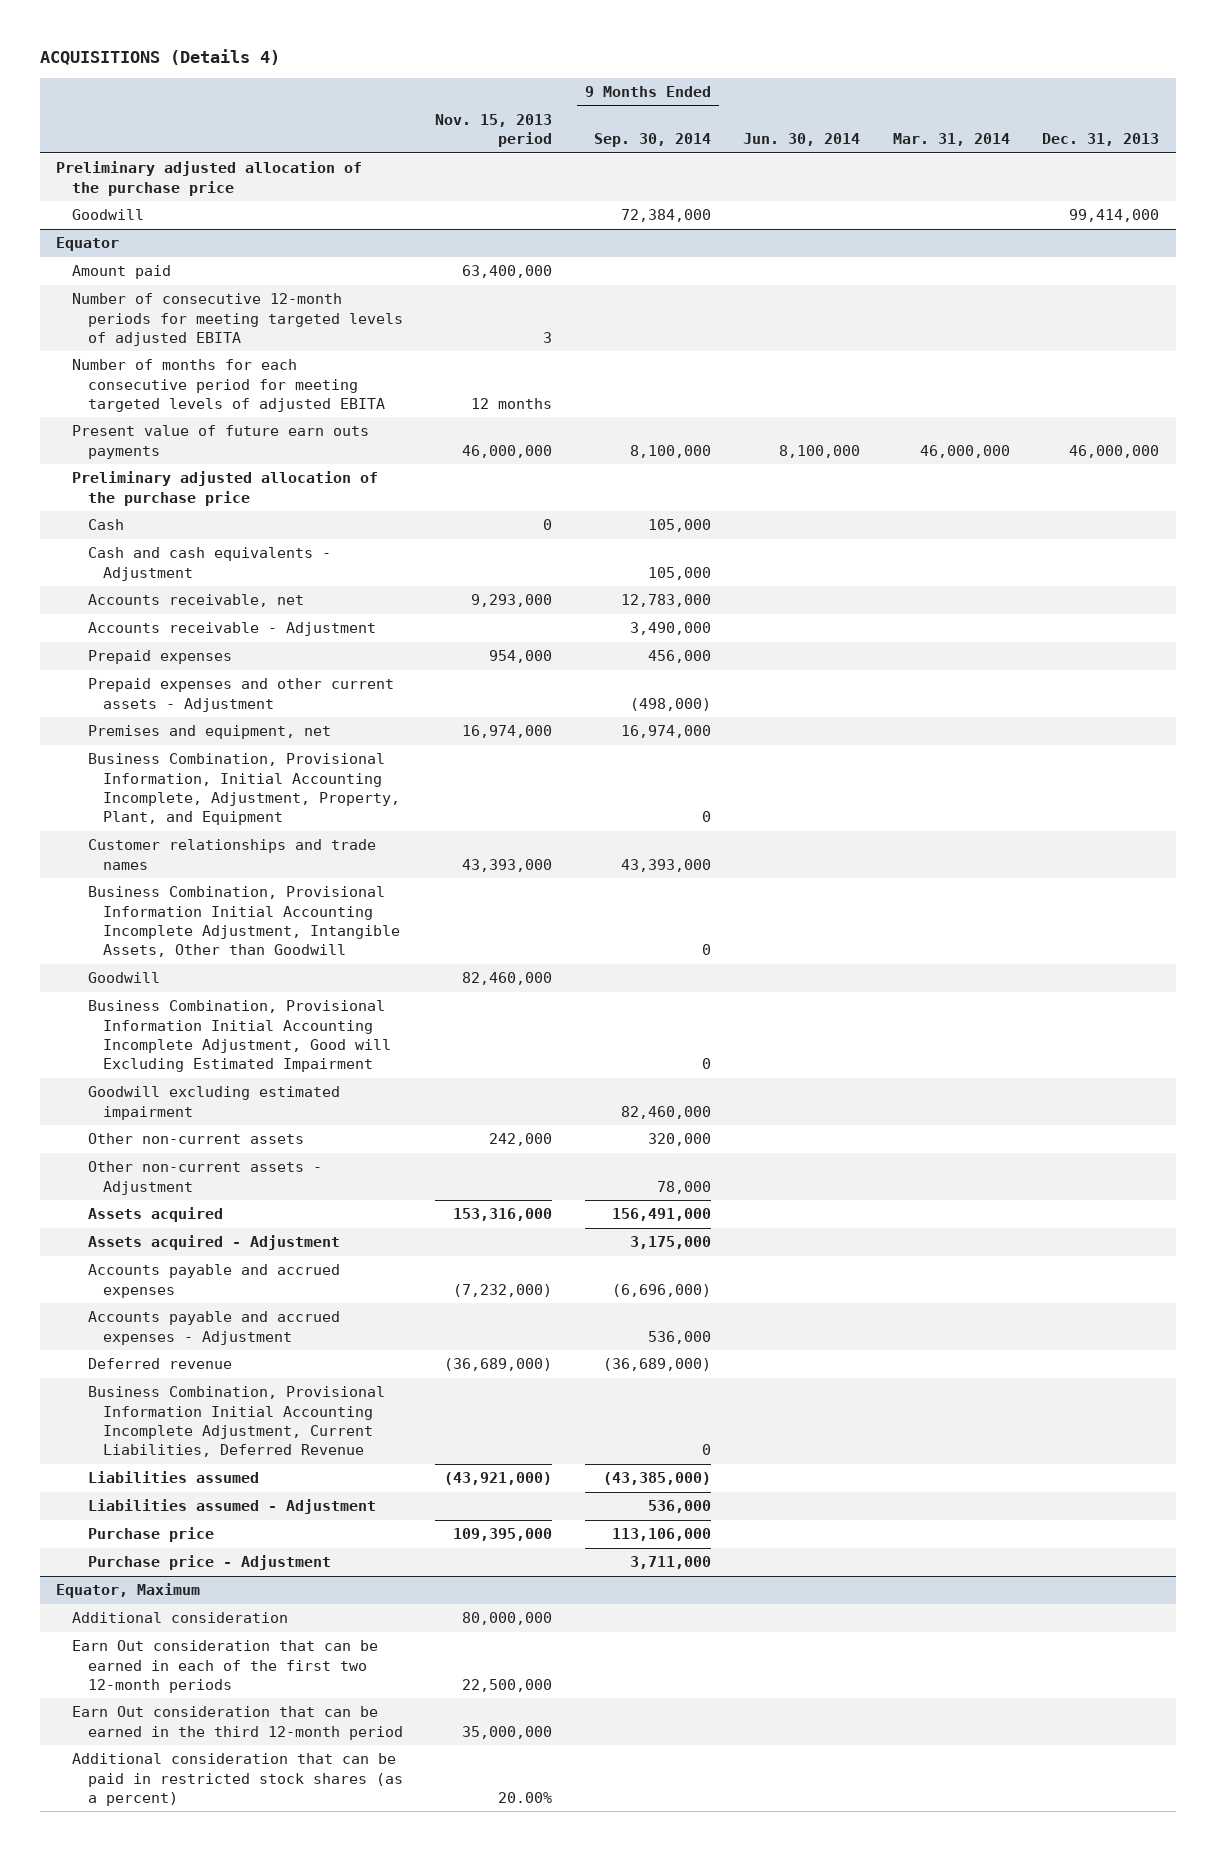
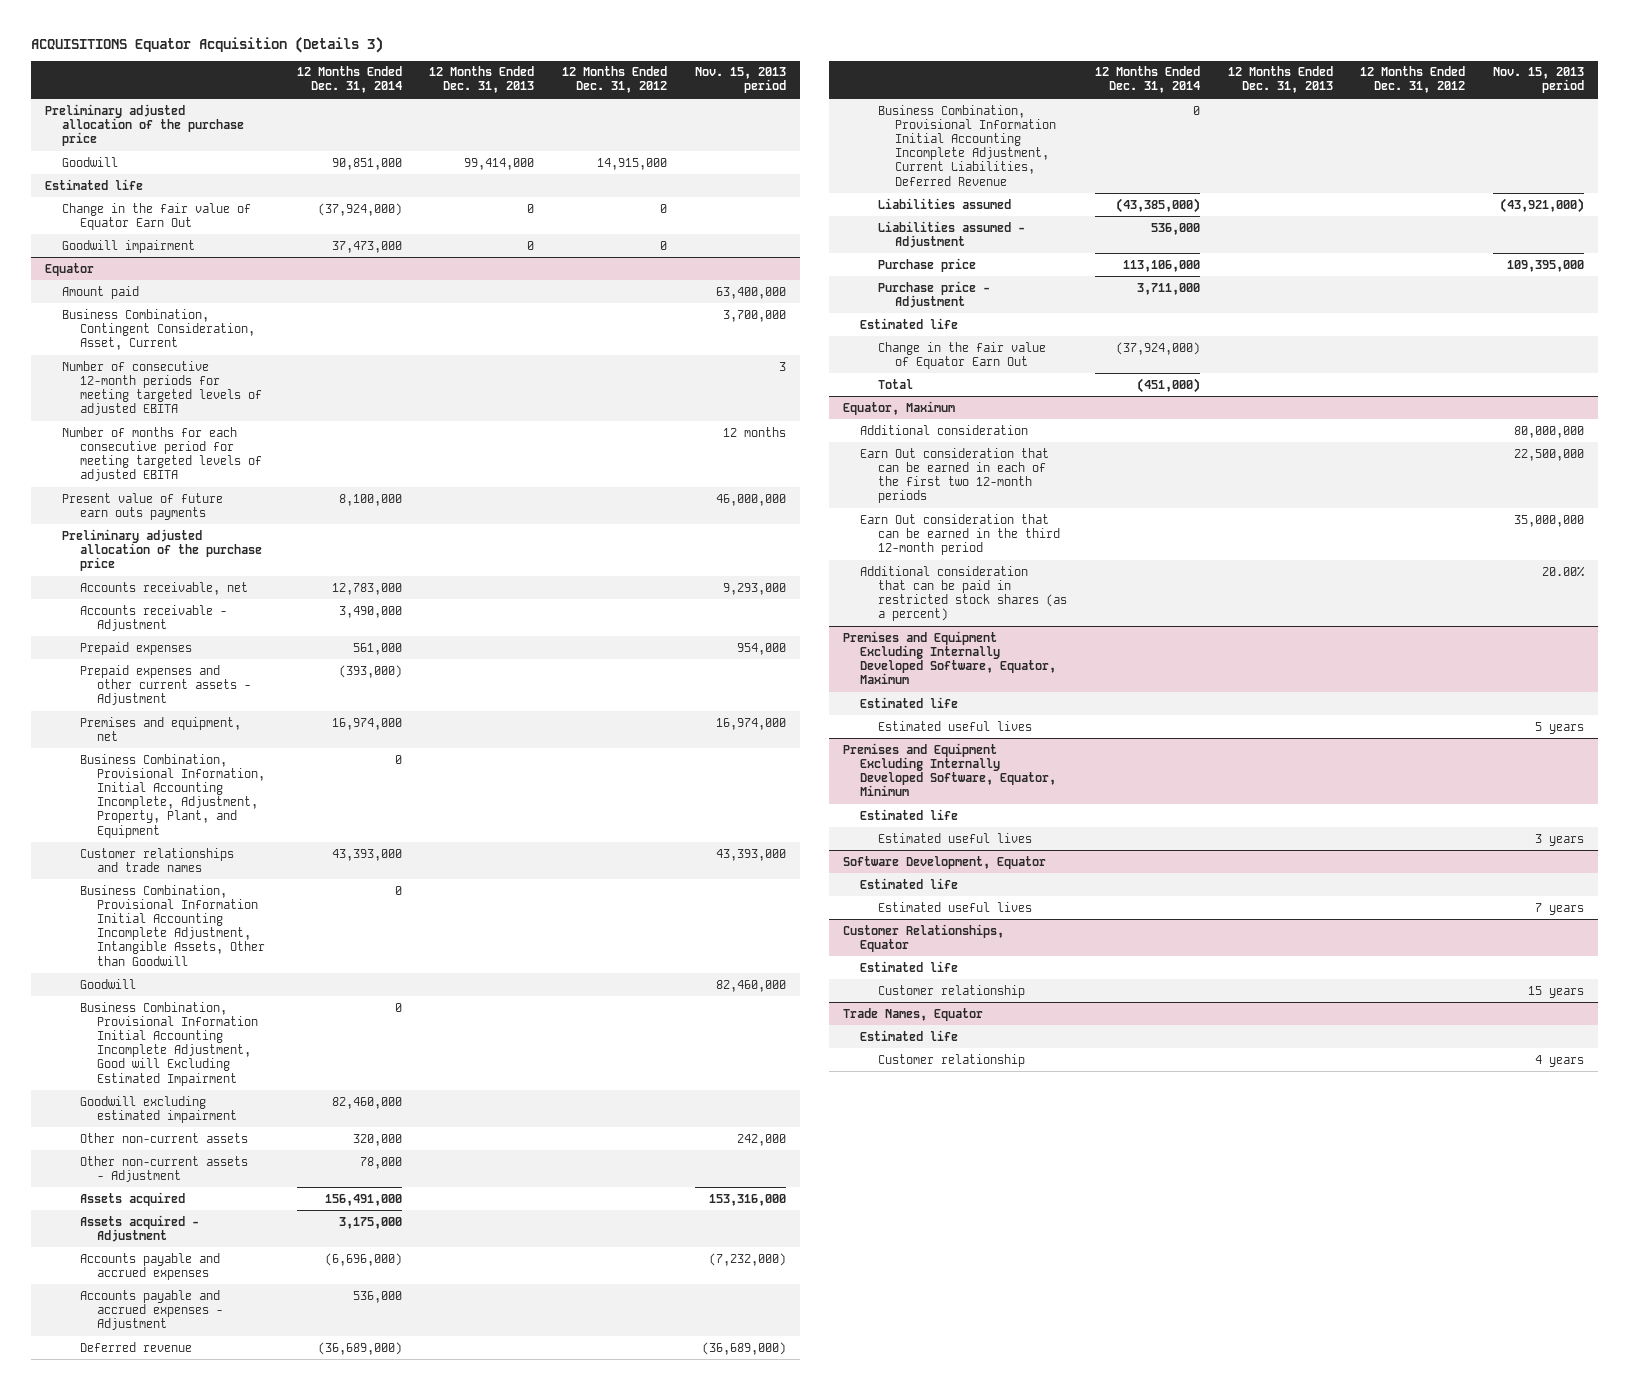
- ACQUISITIONS (Details 4)
+ ACQUISITIONS Equator Acquisition (Details 3)
- | Nov. 15, 2013 period | 9 Months Ended Sep. 30, 2014 | Jun. 30, 2014 | Mar. 31, 2014 | Dec. 31, 2013
+ | 12 Months Ended Dec. 31, 2014 | 12 Months Ended Dec. 31, 2013 | 12 Months Ended Dec. 31, 2012 | Nov. 15, 2013 period
+ Estimated life
+ Change in the fair value of Equator Earn Out | (37,924,000) | 0 | 0 |
+ Goodwill impairment | 37,473,000 | 0 | 0 |
@ Equator
+ Business Combination, Contingent Consideration, Asset, Current | | | | 3,700,000
- Cash | 0 | 105,000 | | |
- Cash and cash equivalents - Adjustment | | 105,000 | | |
+ Estimated life
+ Change in the fair value of Equator Earn Out | (37,924,000) | | |
+ Total | (451,000) | | |
+ Premises and Equipment Excluding Internally Developed Software, Equator, Maximum
+ Estimated life
+ Estimated useful lives | | | | 5 years
+ Premises and Equipment Excluding Internally Developed Software, Equator, Minimum
+ Estimated life
+ Estimated useful lives | | | | 3 years
+ Software Development, Equator
+ Estimated life
+ Estimated useful lives | | | | 7 years
+ Customer Relationships, Equator
+ Estimated life
+ Customer relationship | | | | 15 years
+ Trade Names, Equator
+ Estimated life
+ Customer relationship | | | | 4 years

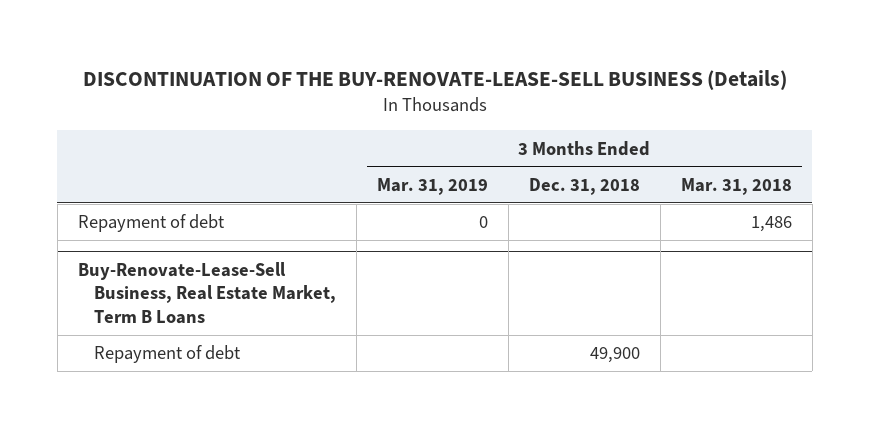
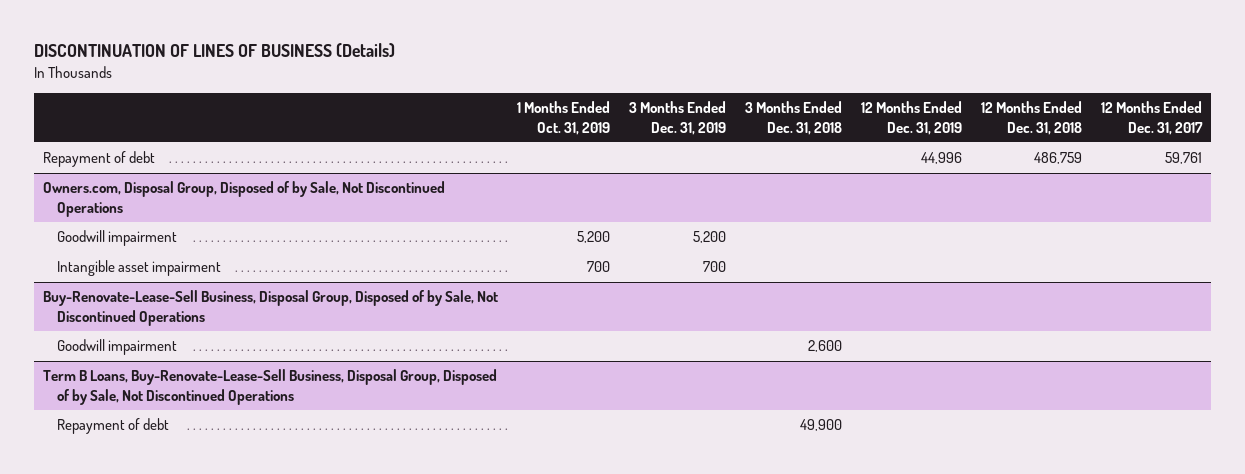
- DISCONTINUATION OF THE BUY-RENOVATE-LEASE-SELL BUSINESS (Details)
+ DISCONTINUATION OF LINES OF BUSINESS (Details)
- | 3 Months Ended Mar. 31, 2019 | 3 Months Ended Dec. 31, 2018 | 3 Months Ended Mar. 31, 2018
+ | 1 Months Ended Oct. 31, 2019 | 3 Months Ended Dec. 31, 2019 | 3 Months Ended Dec. 31, 2018 | 12 Months Ended Dec. 31, 2019 | 12 Months Ended Dec. 31, 2018 | 12 Months Ended Dec. 31, 2017
- Buy-Renovate-Lease-Sell Business, Real Estate Market, Term B Loans
+ Owners.com, Disposal Group, Disposed of by Sale, Not Discontinued Operations
+ Goodwill impairment | 5,200 | 5,200 | | | |
+ Intangible asset impairment | 700 | 700 | | | |
+ Buy-Renovate-Lease-Sell Business, Disposal Group, Disposed of by Sale, Not Discontinued Operations
+ Goodwill impairment | | | 2,600 | | |
+ Term B Loans, Buy-Renovate-Lease-Sell Business, Disposal Group, Disposed of by Sale, Not Discontinued Operations

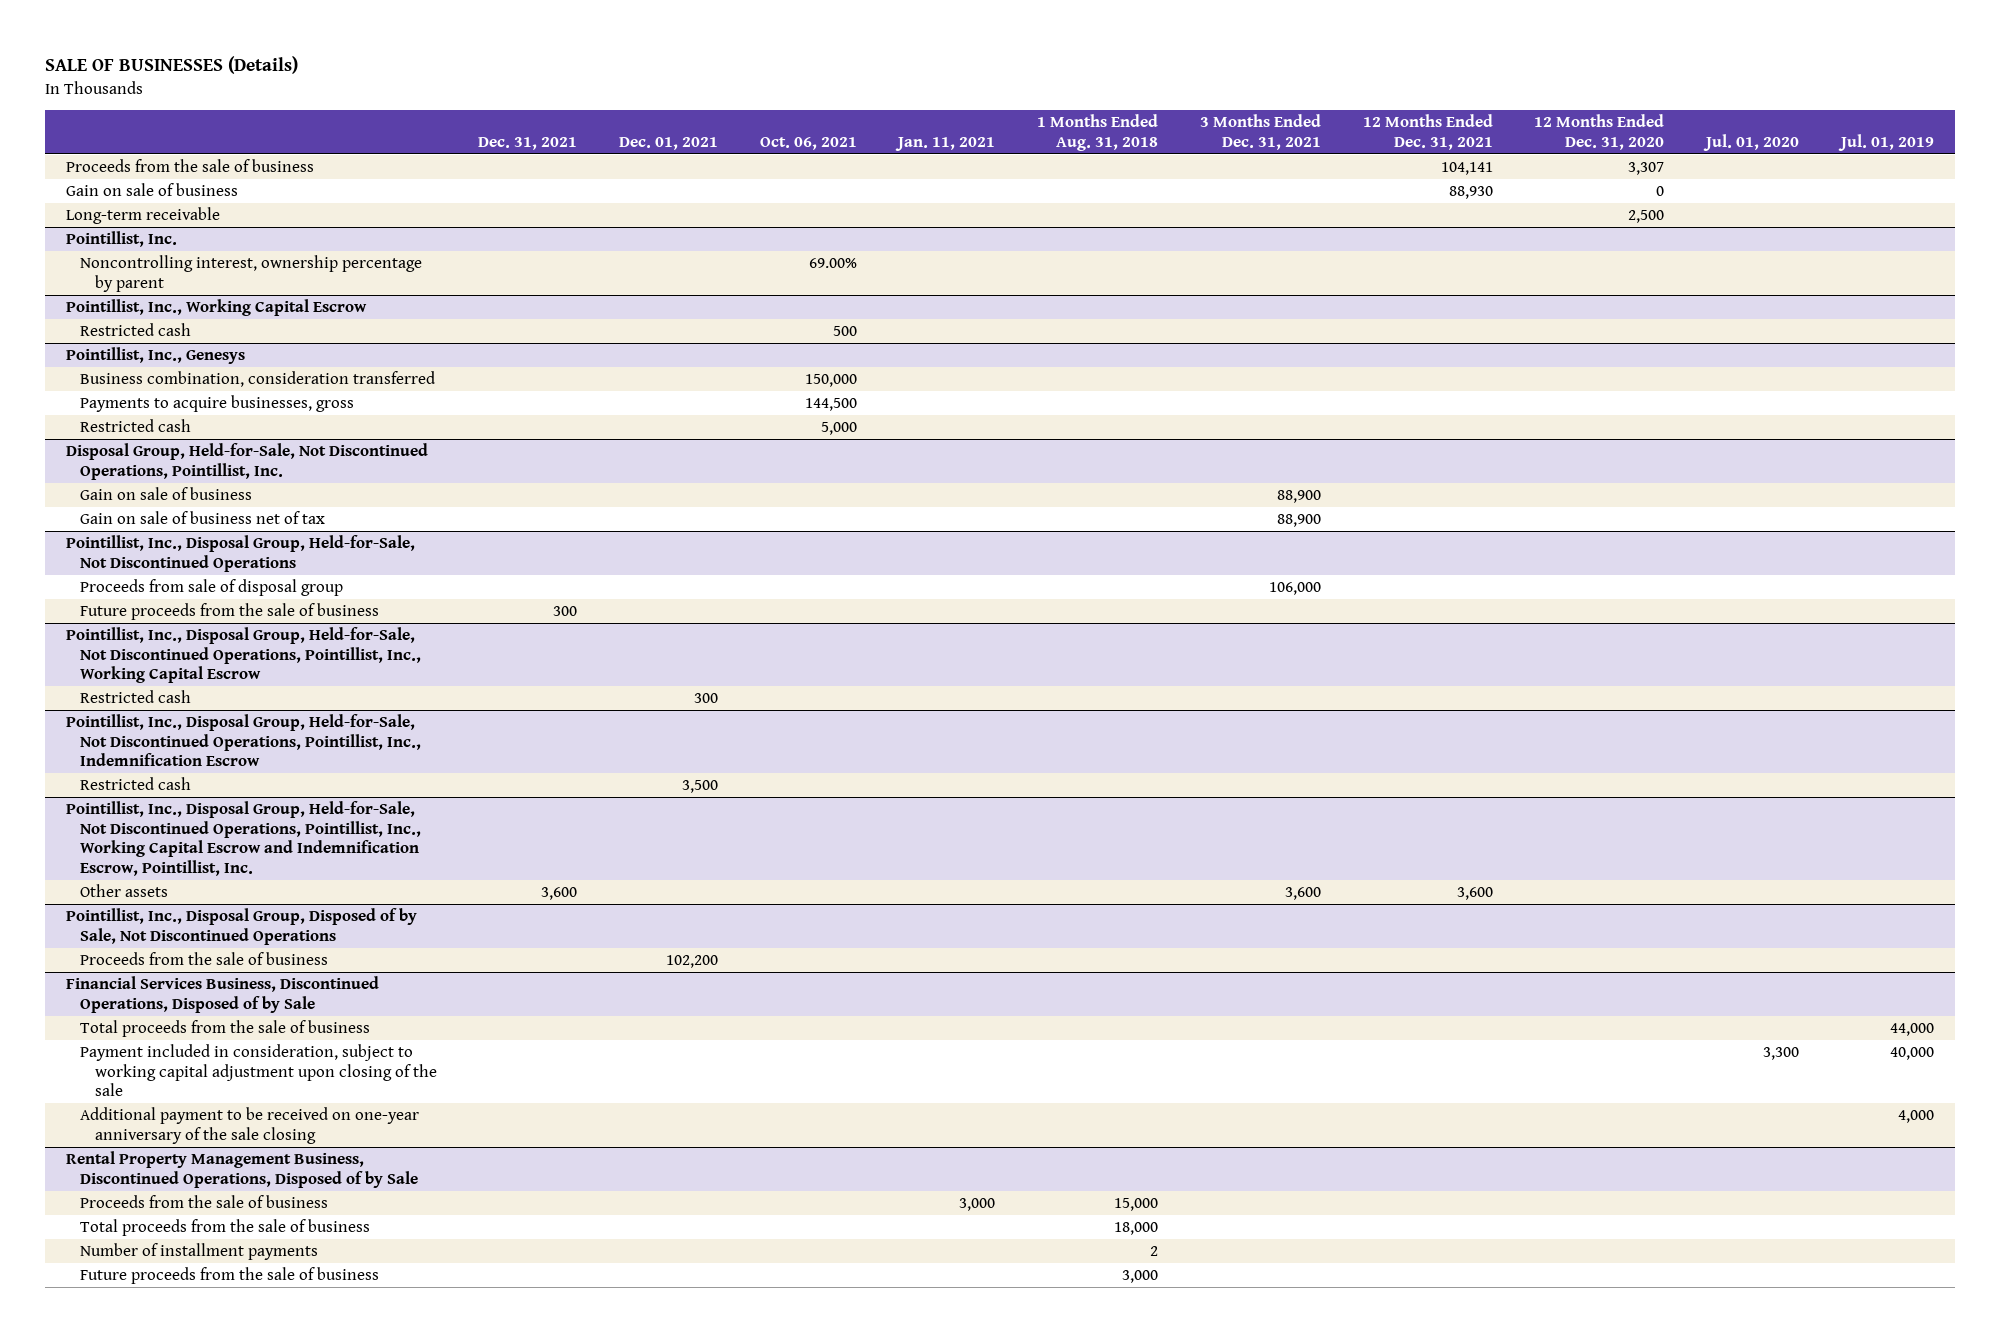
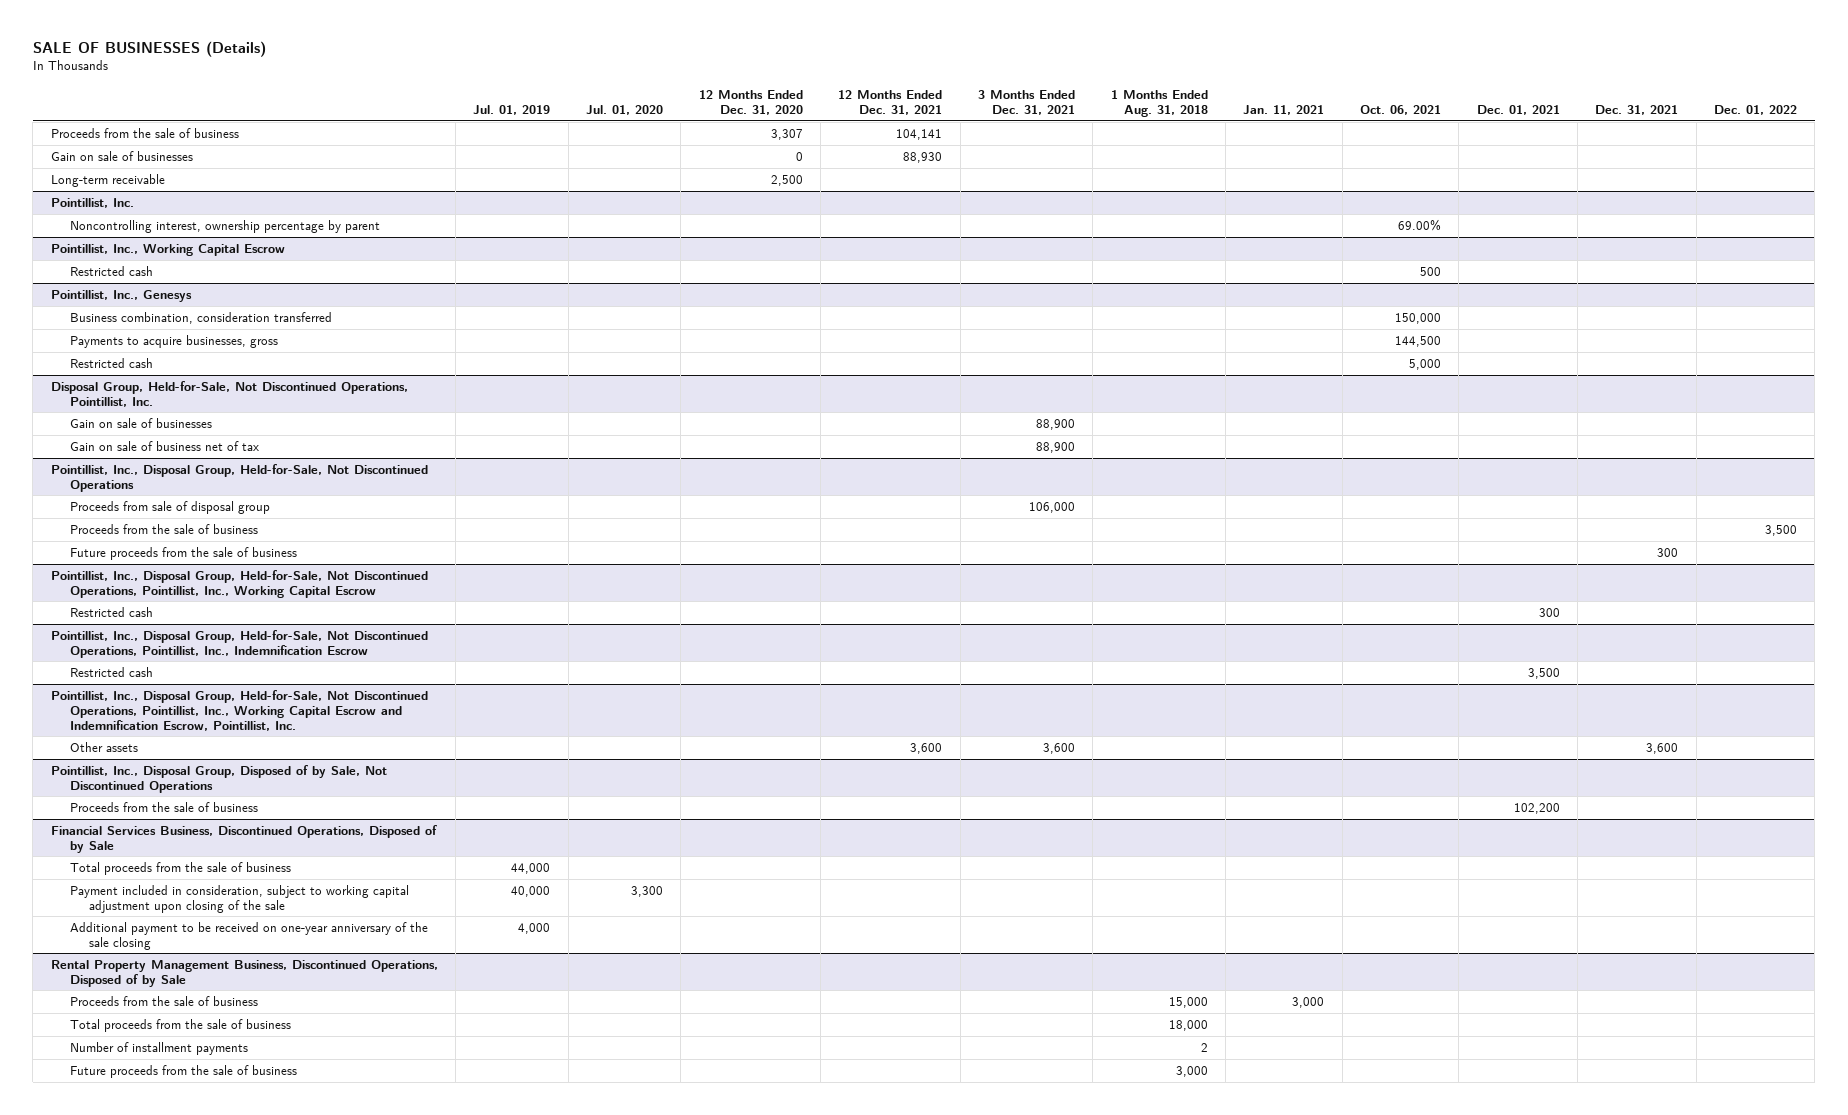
- | Dec. 31, 2021 | Dec. 01, 2021 | Oct. 06, 2021 | Jan. 11, 2021 | 1 Months Ended Aug. 31, 2018 | 3 Months Ended Dec. 31, 2021 | 12 Months Ended Dec. 31, 2021 | 12 Months Ended Dec. 31, 2020 | Jul. 01, 2020 | Jul. 01, 2019
+ | Jul. 01, 2019 | Jul. 01, 2020 | 12 Months Ended Dec. 31, 2020 | 12 Months Ended Dec. 31, 2021 | 3 Months Ended Dec. 31, 2021 | 1 Months Ended Aug. 31, 2018 | Jan. 11, 2021 | Oct. 06, 2021 | Dec. 01, 2021 | Dec. 31, 2021 | Dec. 01, 2022
- Gain on sale of business | | | | | | | 88,930 | 0 | |
+ Gain on sale of businesses | | | 0 | 88,930 | | | | | | |
@ Disposal Group, Held-for-Sale, Not Discontinued Operations, Pointillist, Inc.
- Gain on sale of business | | | | | | 88,900 | | | |
+ Gain on sale of businesses | | | | | 88,900 | | | | | |
@ Pointillist, Inc., Disposal Group, Held-for-Sale, Not Discontinued Operations
+ Proceeds from the sale of business | | | | | | | | | | | 3,500

